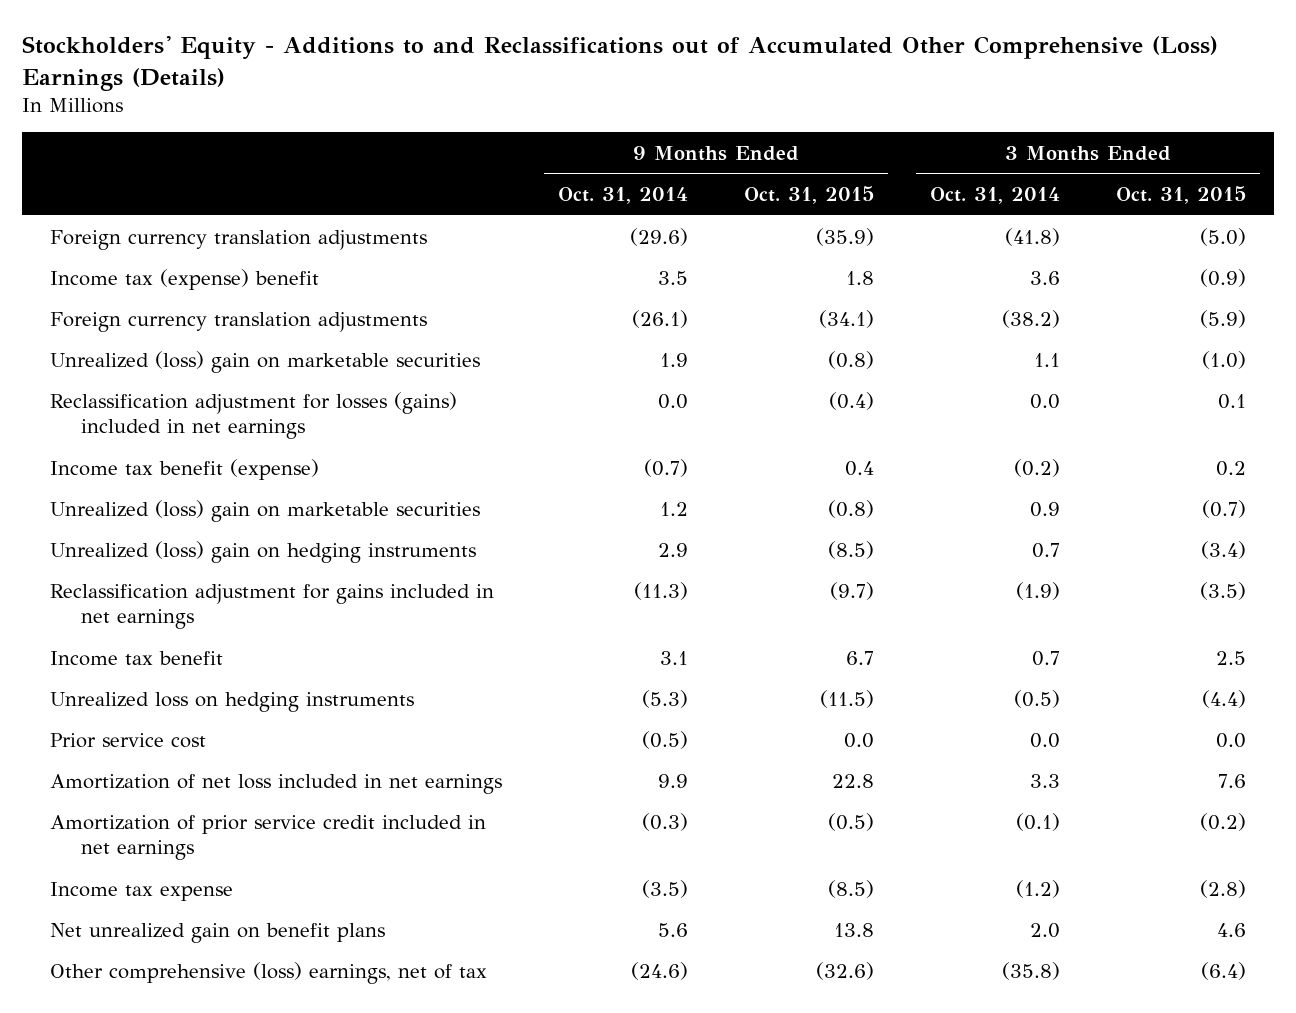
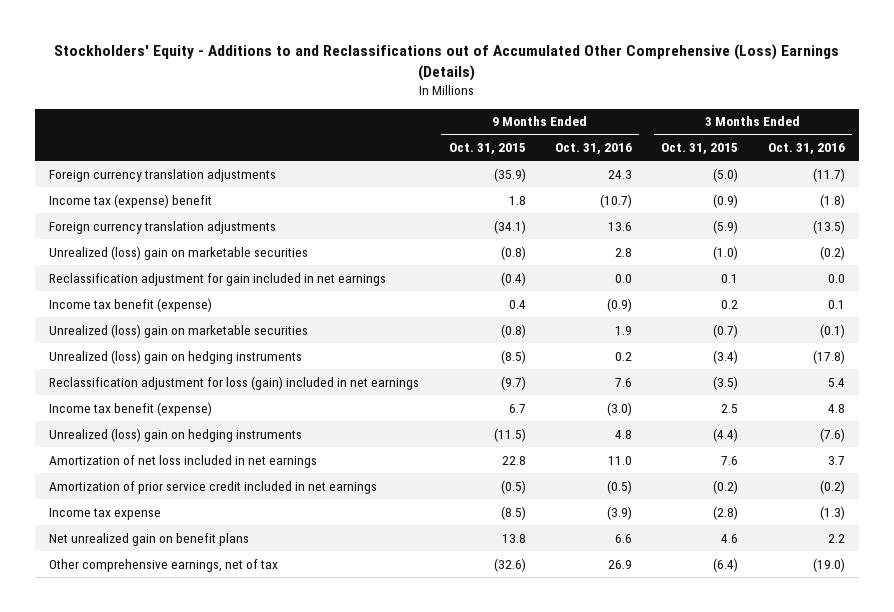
- | 9 Months Ended Oct. 31, 2014 | 9 Months Ended Oct. 31, 2015 | 3 Months Ended Oct. 31, 2014 | 3 Months Ended Oct. 31, 2015
+ | 9 Months Ended Oct. 31, 2015 | 9 Months Ended Oct. 31, 2016 | 3 Months Ended Oct. 31, 2015 | 3 Months Ended Oct. 31, 2016
- Reclassification adjustment for losses (gains) included in net earnings | 0.0 | (0.4) | 0.0 | 0.1
+ Reclassification adjustment for gain included in net earnings | (0.4) | 0.0 | 0.1 | 0.0
- Reclassification adjustment for gains included in net earnings | (11.3) | (9.7) | (1.9) | (3.5)
- Income tax benefit | 3.1 | 6.7 | 0.7 | 2.5
- Unrealized loss on hedging instruments | (5.3) | (11.5) | (0.5) | (4.4)
- Prior service cost | (0.5) | 0.0 | 0.0 | 0.0
+ Reclassification adjustment for loss (gain) included in net earnings | (9.7) | 7.6 | (3.5) | 5.4
+ Income tax benefit (expense) | 6.7 | (3.0) | 2.5 | 4.8
+ Unrealized (loss) gain on hedging instruments | (11.5) | 4.8 | (4.4) | (7.6)
- Other comprehensive (loss) earnings, net of tax | (24.6) | (32.6) | (35.8) | (6.4)
+ Other comprehensive earnings, net of tax | (32.6) | 26.9 | (6.4) | (19.0)

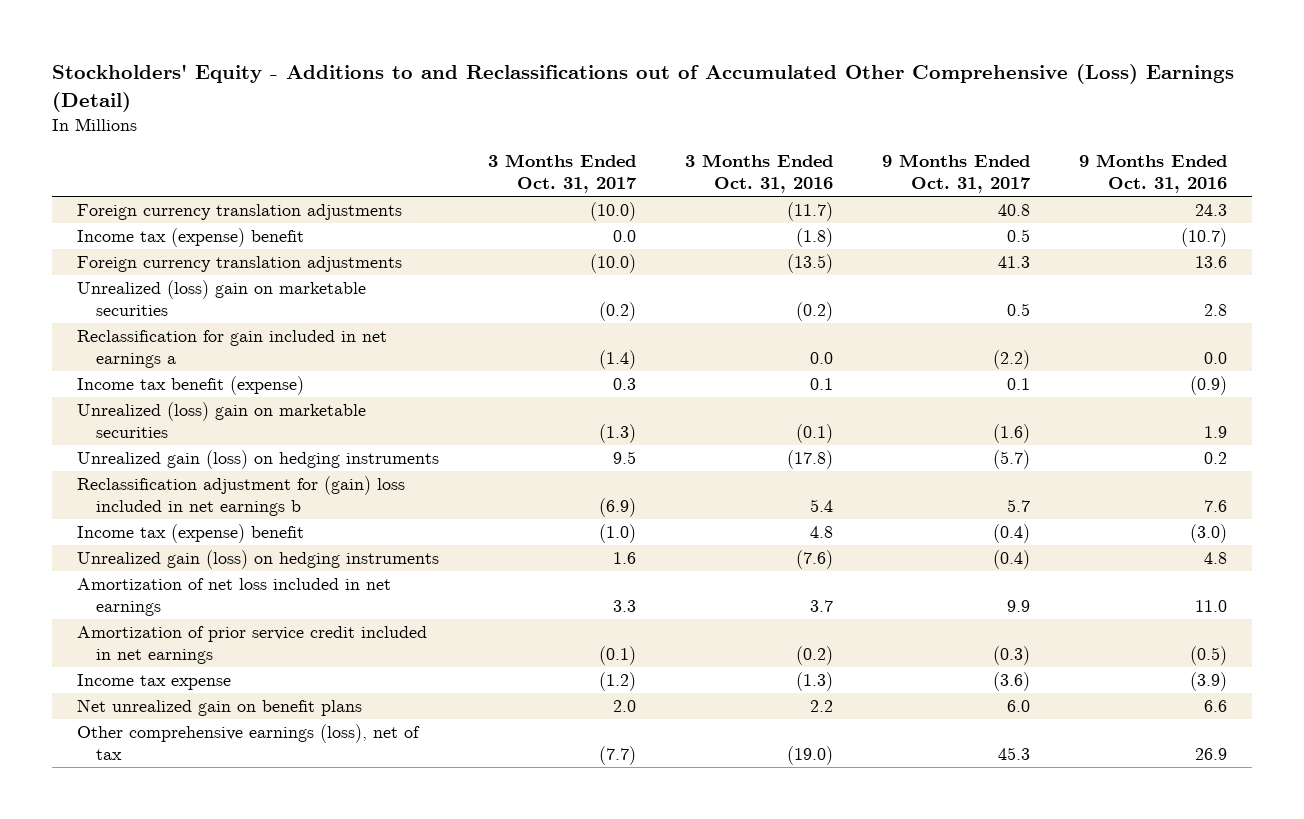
- Stockholders' Equity - Additions to and Reclassifications out of Accumulated Other Comprehensive (Loss) Earnings (Details)
+ Stockholders' Equity - Additions to and Reclassifications out of Accumulated Other Comprehensive (Loss) Earnings (Detail)
- | 9 Months Ended Oct. 31, 2015 | 9 Months Ended Oct. 31, 2016 | 3 Months Ended Oct. 31, 2015 | 3 Months Ended Oct. 31, 2016
+ | 3 Months Ended Oct. 31, 2017 | 3 Months Ended Oct. 31, 2016 | 9 Months Ended Oct. 31, 2017 | 9 Months Ended Oct. 31, 2016
- Reclassification adjustment for gain included in net earnings | (0.4) | 0.0 | 0.1 | 0.0
+ Reclassification for gain included in net earnings a | (1.4) | 0.0 | (2.2) | 0.0
- Unrealized (loss) gain on hedging instruments | (8.5) | 0.2 | (3.4) | (17.8)
- Reclassification adjustment for loss (gain) included in net earnings | (9.7) | 7.6 | (3.5) | 5.4
- Income tax benefit (expense) | 6.7 | (3.0) | 2.5 | 4.8
- Unrealized (loss) gain on hedging instruments | (11.5) | 4.8 | (4.4) | (7.6)
+ Unrealized gain (loss) on hedging instruments | 9.5 | (17.8) | (5.7) | 0.2
+ Reclassification adjustment for (gain) loss included in net earnings b | (6.9) | 5.4 | 5.7 | 7.6
+ Income tax (expense) benefit | (1.0) | 4.8 | (0.4) | (3.0)
+ Unrealized gain (loss) on hedging instruments | 1.6 | (7.6) | (0.4) | 4.8
- Other comprehensive earnings, net of tax | (32.6) | 26.9 | (6.4) | (19.0)
+ Other comprehensive earnings (loss), net of tax | (7.7) | (19.0) | 45.3 | 26.9

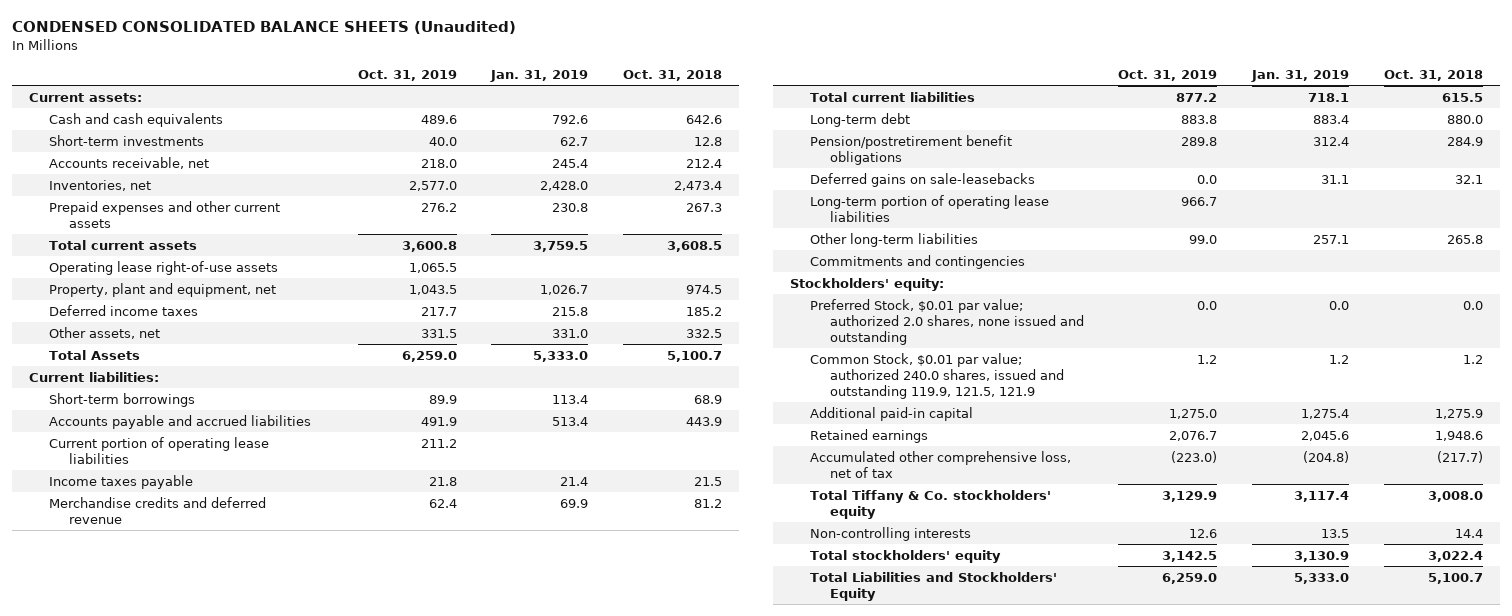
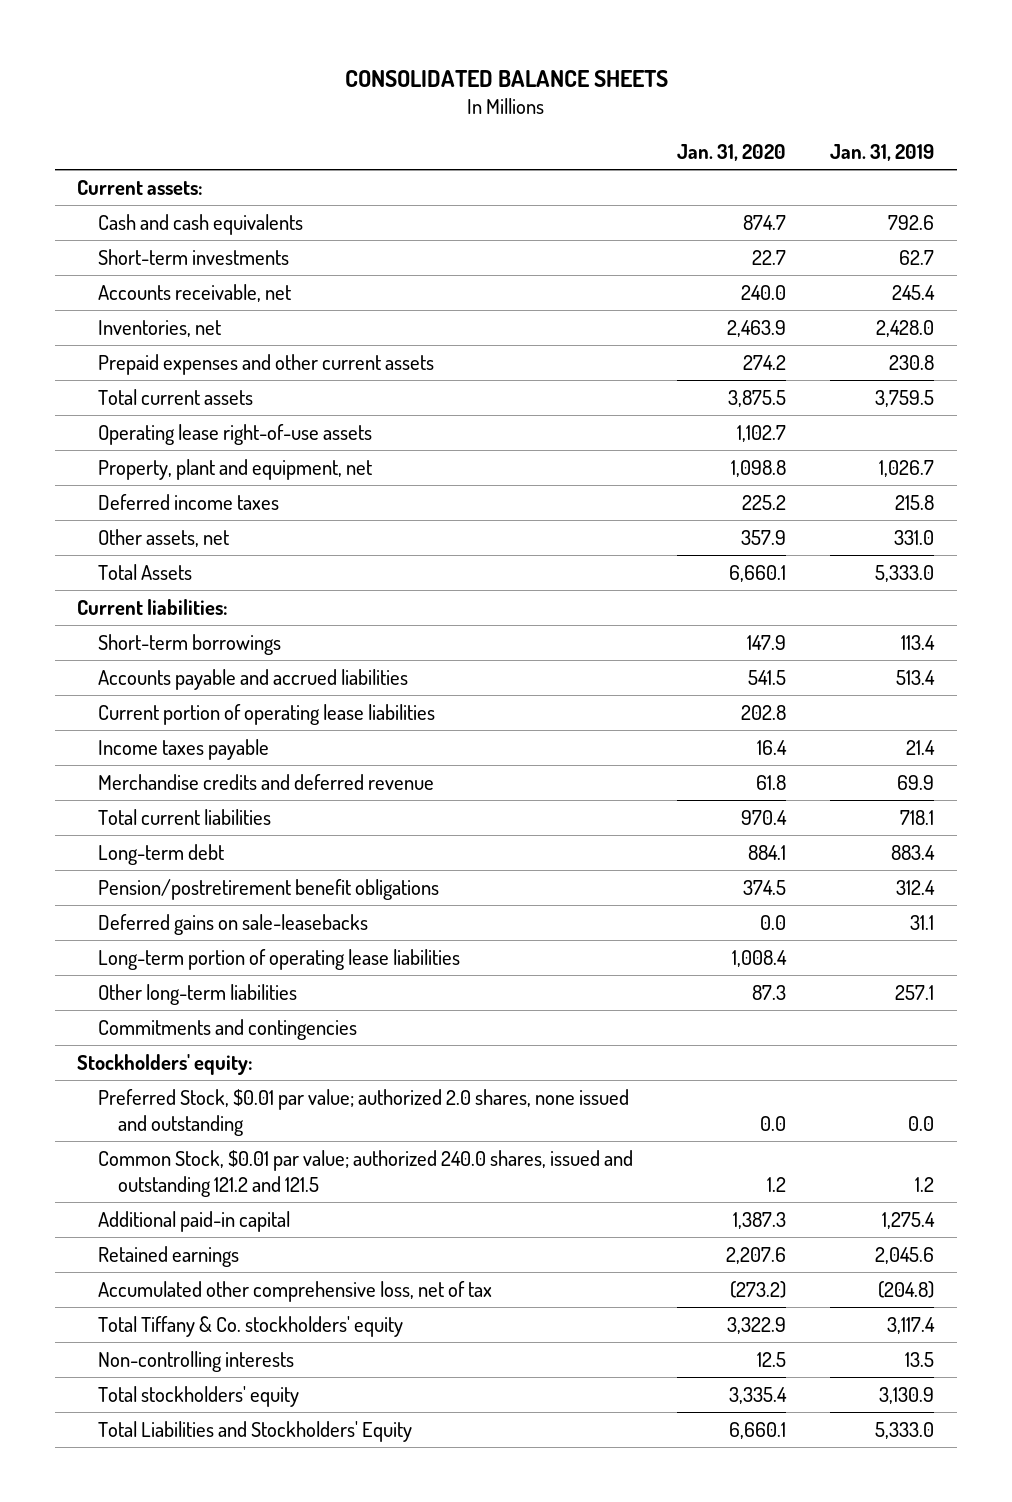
- CONDENSED CONSOLIDATED BALANCE SHEETS (Unaudited)
+ CONSOLIDATED BALANCE SHEETS
- | Oct. 31, 2019 | Jan. 31, 2019 | Oct. 31, 2018
+ | Jan. 31, 2020 | Jan. 31, 2019
- Common Stock, $0.01 par value; authorized 240.0 shares, issued and outstanding 119.9, 121.5, 121.9 | 1.2 | 1.2 | 1.2
+ Common Stock, $0.01 par value; authorized 240.0 shares, issued and outstanding 121.2 and 121.5 | 1.2 | 1.2

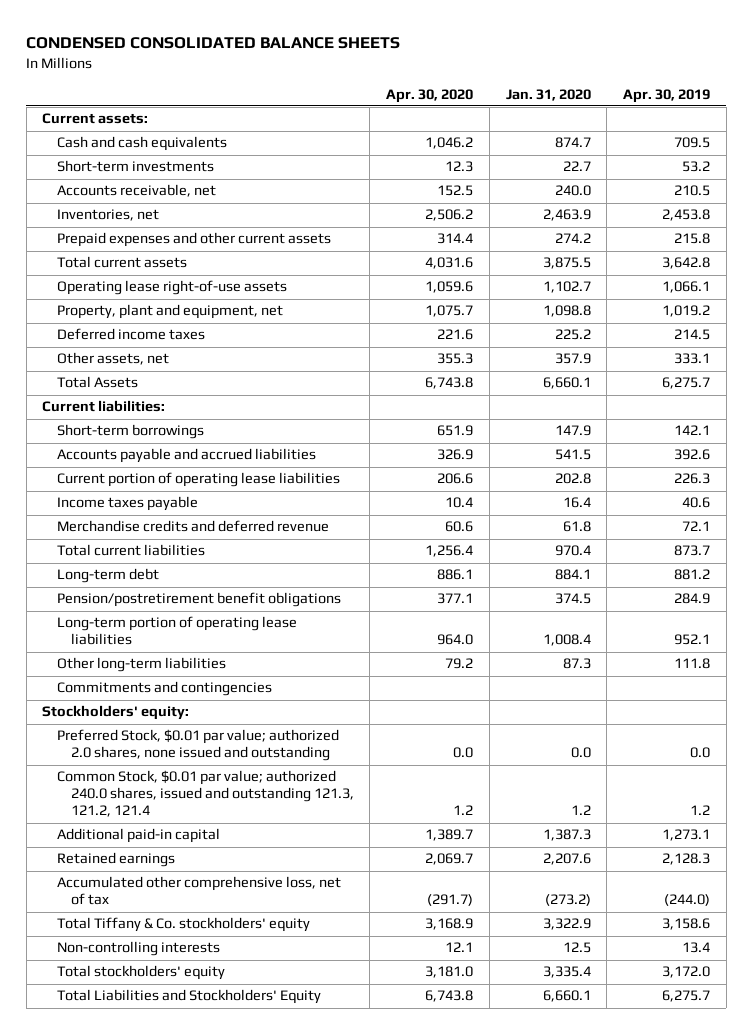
- CONSOLIDATED BALANCE SHEETS
+ CONDENSED CONSOLIDATED BALANCE SHEETS
- | Jan. 31, 2020 | Jan. 31, 2019
+ | Apr. 30, 2020 | Jan. 31, 2020 | Apr. 30, 2019
- Deferred gains on sale-leasebacks | 0.0 | 31.1
- Common Stock, $0.01 par value; authorized 240.0 shares, issued and outstanding 121.2 and 121.5 | 1.2 | 1.2
+ Common Stock, $0.01 par value; authorized 240.0 shares, issued and outstanding 121.3, 121.2, 121.4 | 1.2 | 1.2 | 1.2

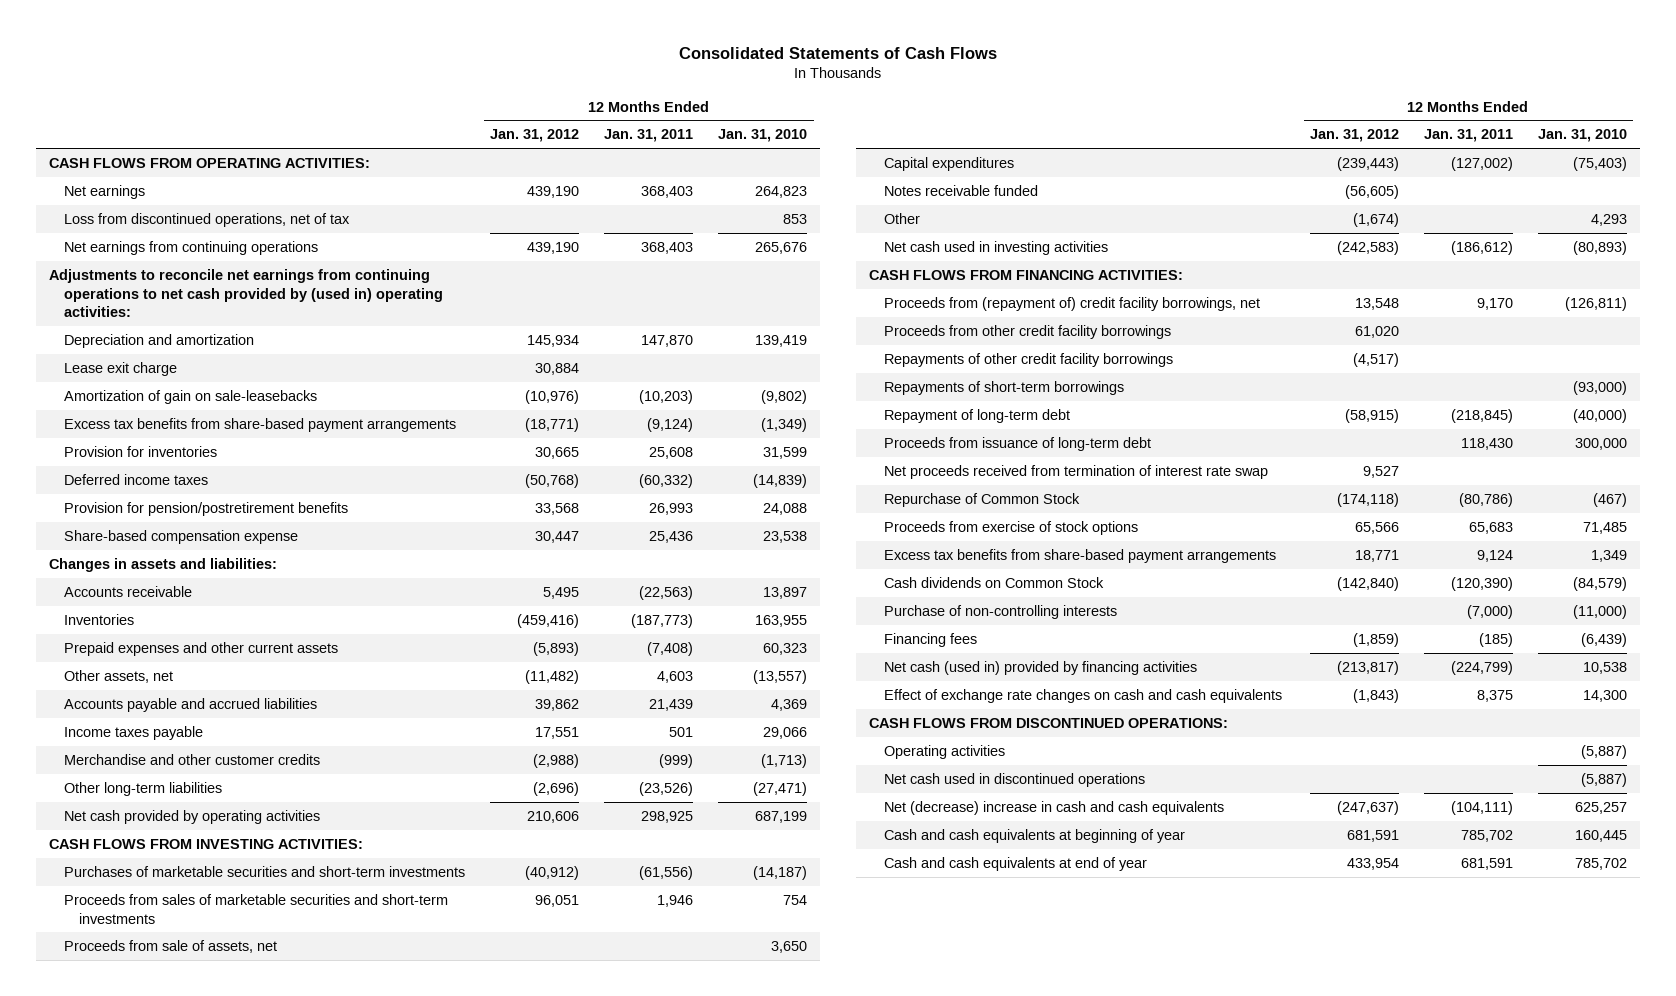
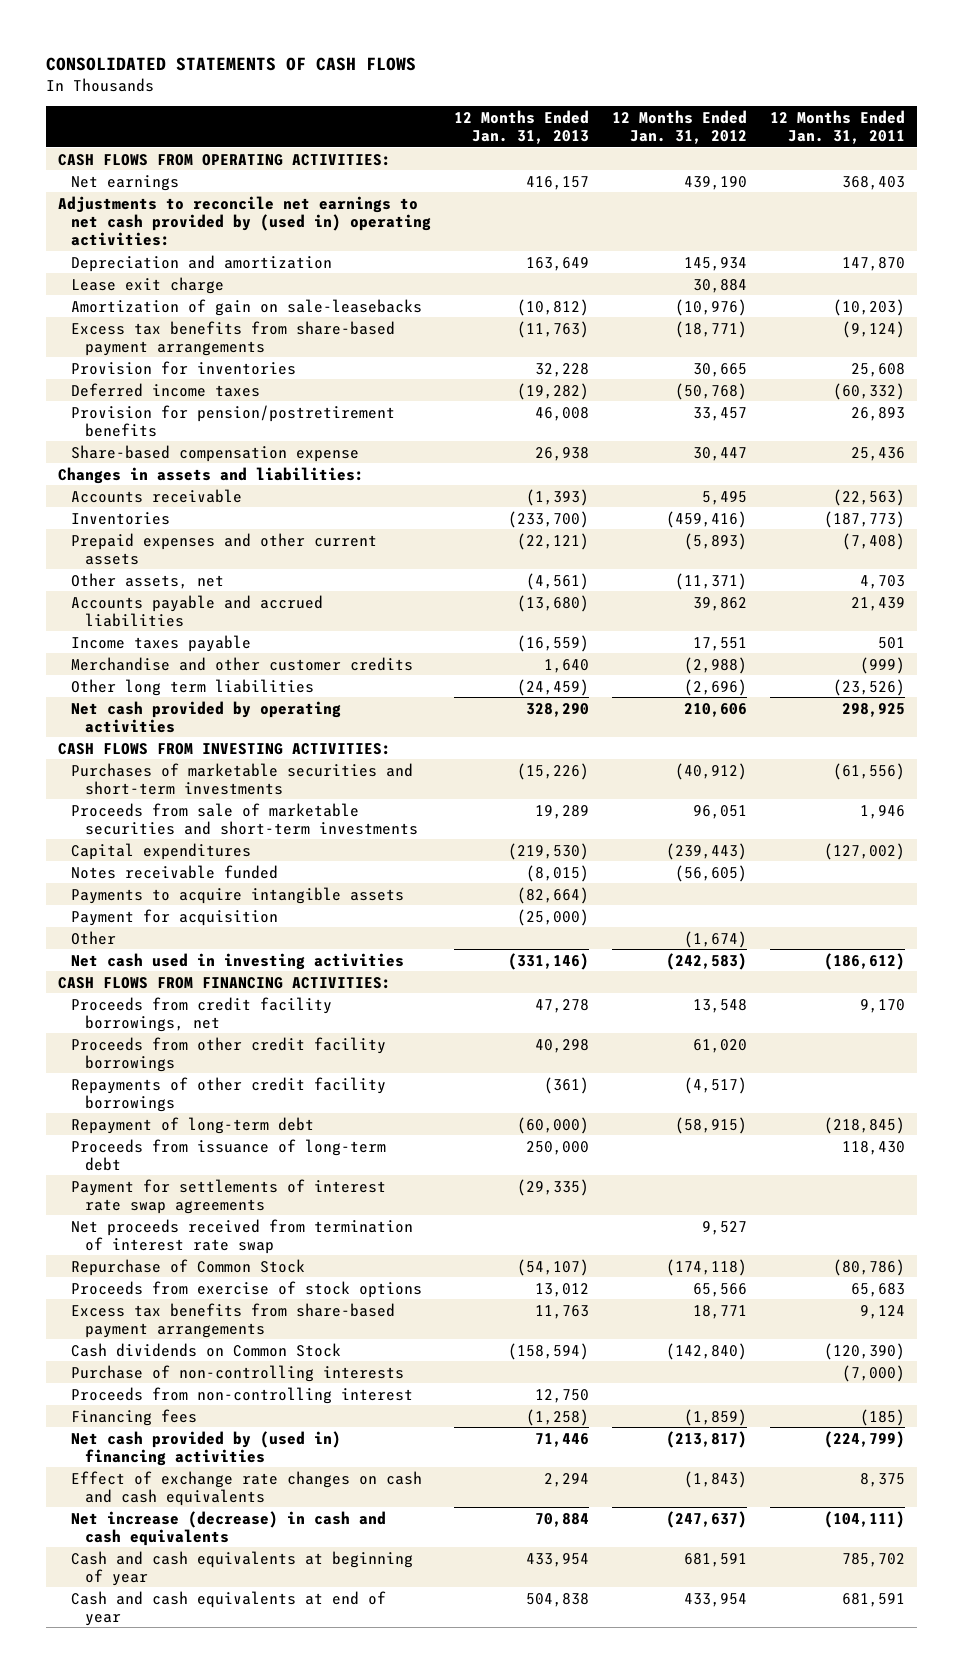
- Consolidated Statements of Cash Flows
+ CONSOLIDATED STATEMENTS OF CASH FLOWS
- | 12 Months Ended Jan. 31, 2012 | 12 Months Ended Jan. 31, 2011 | 12 Months Ended Jan. 31, 2010
+ | 12 Months Ended Jan. 31, 2013 | 12 Months Ended Jan. 31, 2012 | 12 Months Ended Jan. 31, 2011
- Loss from discontinued operations, net of tax | | | 853
- Net earnings from continuing operations | 439,190 | 368,403 | 265,676
- Adjustments to reconcile net earnings from continuing operations to net cash provided by (used in) operating activities:
+ Adjustments to reconcile net earnings to net cash provided by (used in) operating activities:
- Provision for pension/postretirement benefits | 33,568 | 26,993 | 24,088
+ Provision for pension/postretirement benefits | 46,008 | 33,457 | 26,893
- Other assets, net | (11,482) | 4,603 | (13,557)
+ Other assets, net | (4,561) | (11,371) | 4,703
- Other long-term liabilities | (2,696) | (23,526) | (27,471)
+ Other long term liabilities | (24,459) | (2,696) | (23,526)
- Proceeds from sales of marketable securities and short-term investments | 96,051 | 1,946 | 754
- Proceeds from sale of assets, net | | | 3,650
+ Proceeds from sale of marketable securities and short-term investments | 19,289 | 96,051 | 1,946
+ Payments to acquire intangible assets | (82,664) | |
+ Payment for acquisition | (25,000) | |
- Proceeds from (repayment of) credit facility borrowings, net | 13,548 | 9,170 | (126,811)
+ Proceeds from credit facility borrowings, net | 47,278 | 13,548 | 9,170
- Repayments of short-term borrowings | | | (93,000)
+ Payment for settlements of interest rate swap agreements | (29,335) | |
+ Proceeds from non-controlling interest | 12,750 | |
- Net cash (used in) provided by financing activities | (213,817) | (224,799) | 10,538
+ Net cash provided by (used in) financing activities | 71,446 | (213,817) | (224,799)
- CASH FLOWS FROM DISCONTINUED OPERATIONS:
- Operating activities | | | (5,887)
- Net cash used in discontinued operations | | | (5,887)
- Net (decrease) increase in cash and cash equivalents | (247,637) | (104,111) | 625,257
+ Net increase (decrease) in cash and cash equivalents | 70,884 | (247,637) | (104,111)

